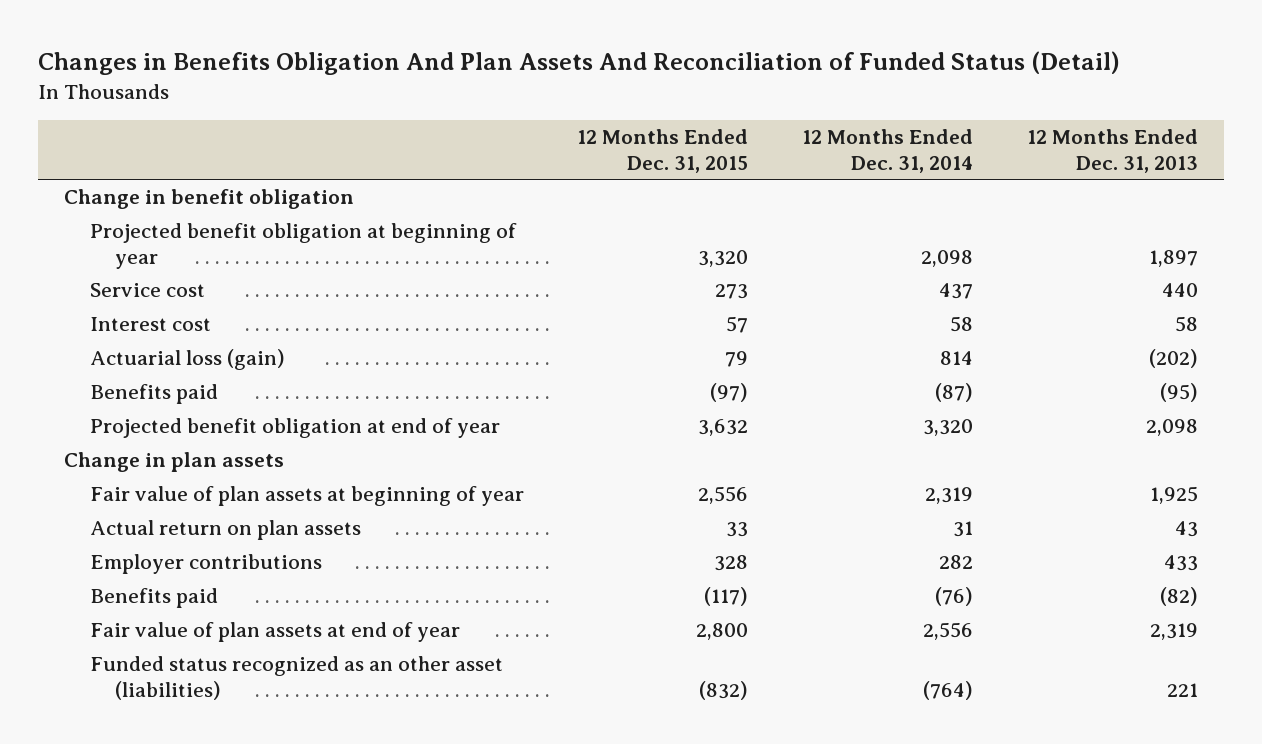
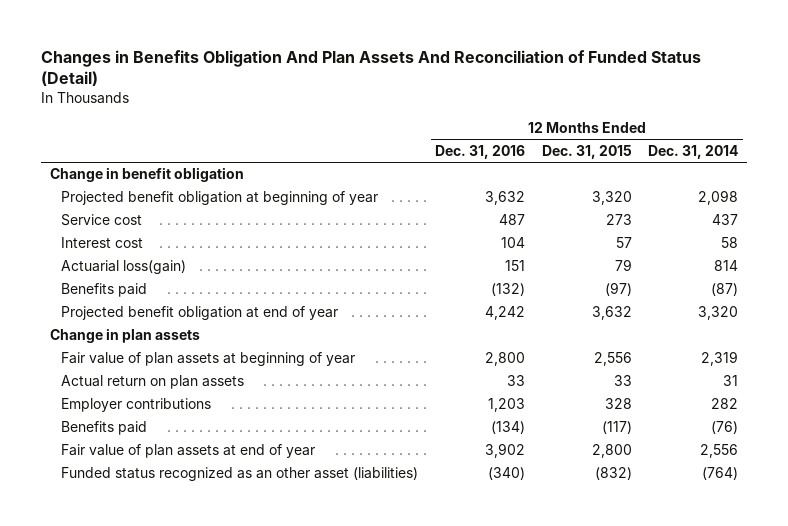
- | 12 Months Ended Dec. 31, 2015 | 12 Months Ended Dec. 31, 2014 | 12 Months Ended Dec. 31, 2013
+ | 12 Months Ended Dec. 31, 2016 | 12 Months Ended Dec. 31, 2015 | 12 Months Ended Dec. 31, 2014
- Actuarial loss (gain) | 79 | 814 | (202)
+ Actuarial loss(gain) | 151 | 79 | 814

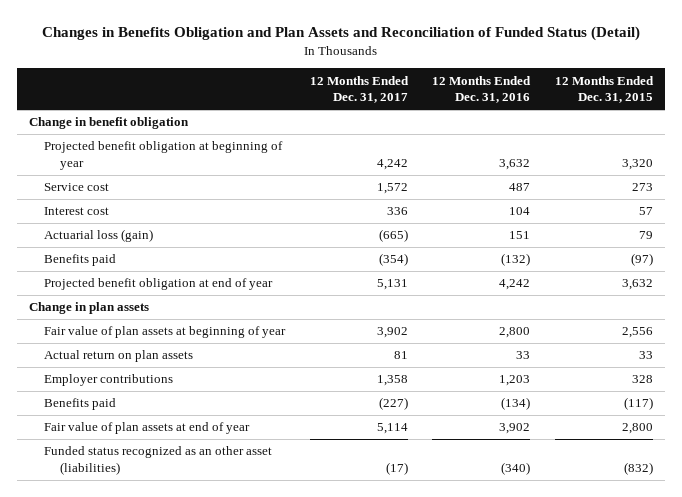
- Changes in Benefits Obligation And Plan Assets And Reconciliation of Funded Status (Detail)
+ Changes in Benefits Obligation and Plan Assets and Reconciliation of Funded Status (Detail)
- | 12 Months Ended Dec. 31, 2016 | 12 Months Ended Dec. 31, 2015 | 12 Months Ended Dec. 31, 2014
+ | 12 Months Ended Dec. 31, 2017 | 12 Months Ended Dec. 31, 2016 | 12 Months Ended Dec. 31, 2015
- Actuarial loss(gain) | 151 | 79 | 814
+ Actuarial loss (gain) | (665) | 151 | 79

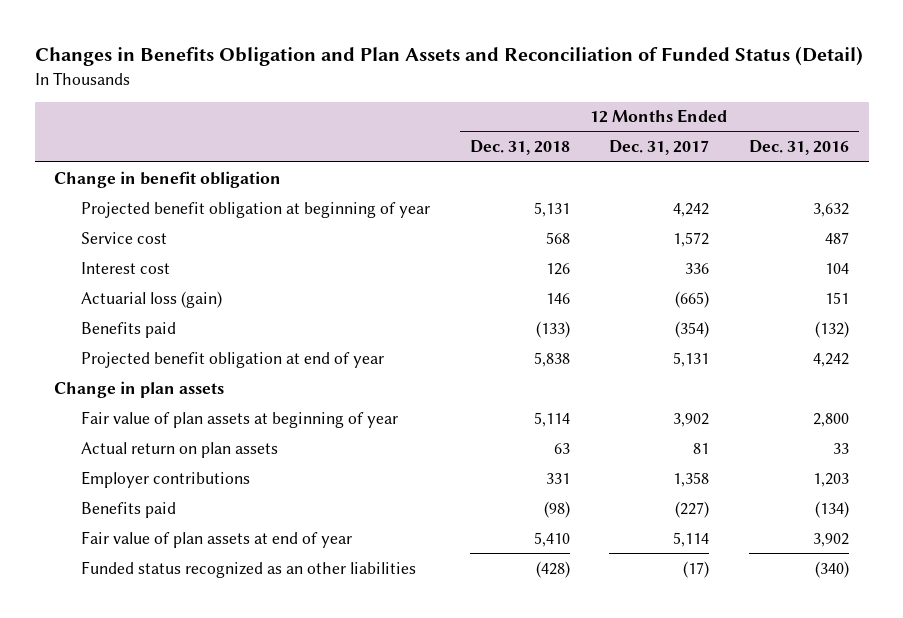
- | 12 Months Ended Dec. 31, 2017 | 12 Months Ended Dec. 31, 2016 | 12 Months Ended Dec. 31, 2015
+ | 12 Months Ended Dec. 31, 2018 | 12 Months Ended Dec. 31, 2017 | 12 Months Ended Dec. 31, 2016
- Funded status recognized as an other asset (liabilities) | (17) | (340) | (832)
+ Funded status recognized as an other liabilities | (428) | (17) | (340)

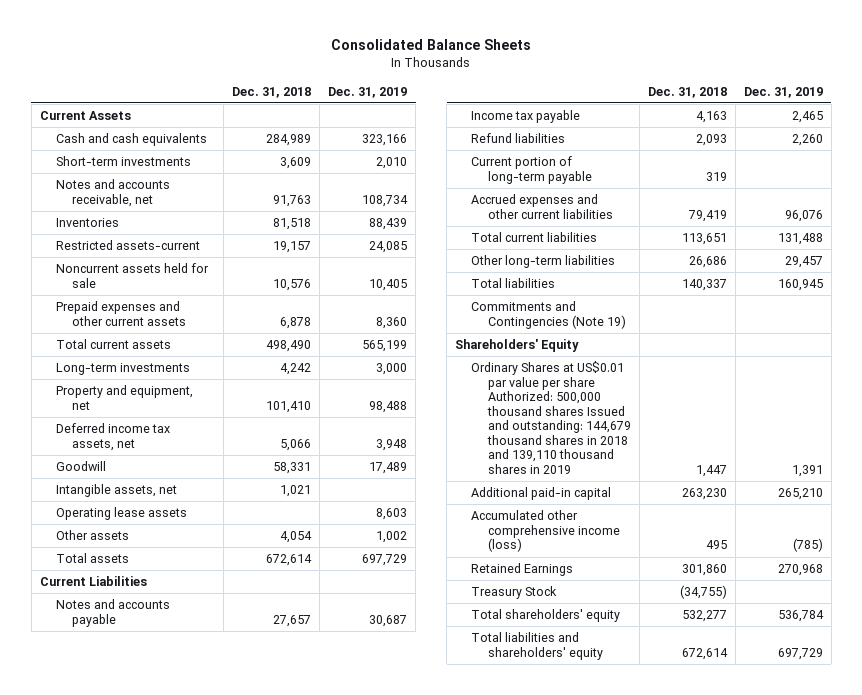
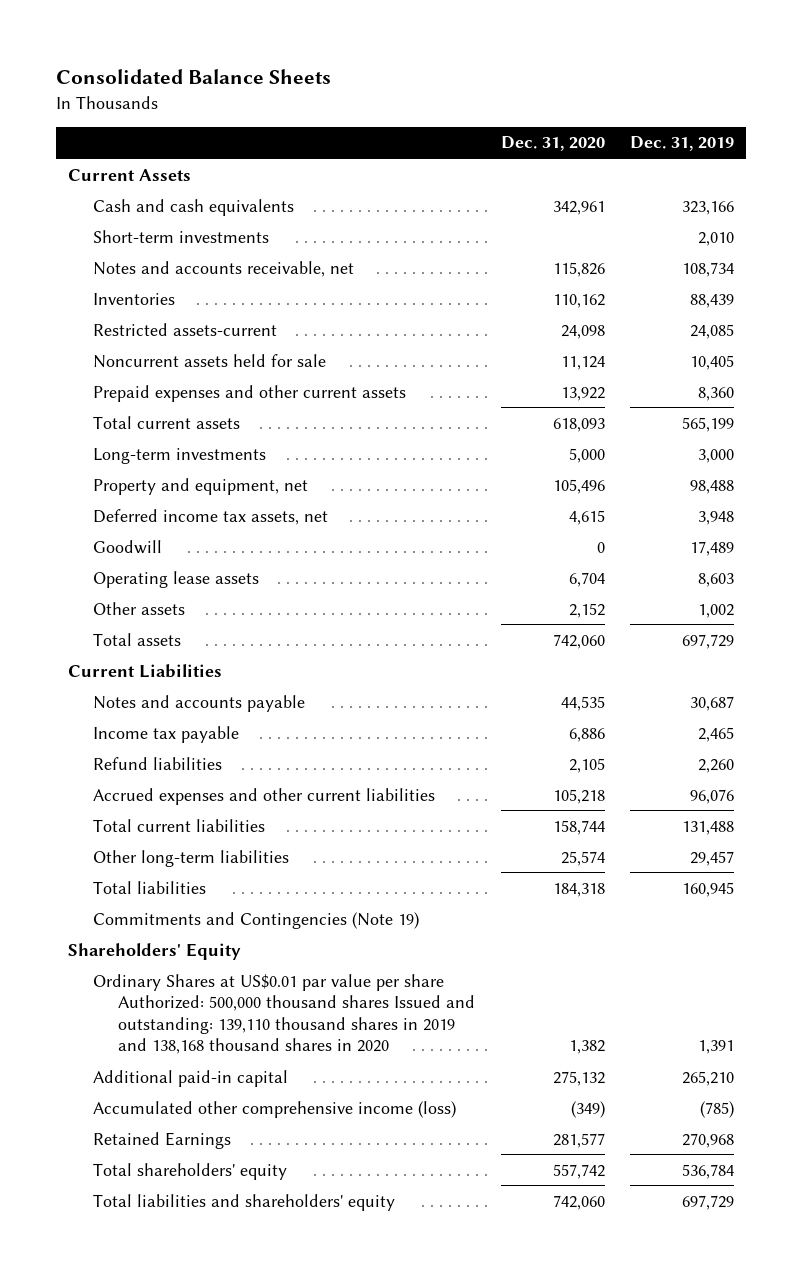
- | Dec. 31, 2018 | Dec. 31, 2019
+ | Dec. 31, 2020 | Dec. 31, 2019
- Intangible assets, net | 1,021 |
- Current portion of long-term payable | 319 |
- Ordinary Shares at US$0.01 par value per share Authorized: 500,000 thousand shares Issued and outstanding: 144,679 thousand shares in 2018 and 139,110 thousand shares in 2019 | 1,447 | 1,391
+ Ordinary Shares at US$0.01 par value per share Authorized: 500,000 thousand shares Issued and outstanding: 139,110 thousand shares in 2019 and 138,168 thousand shares in 2020 | 1,382 | 1,391
- Treasury Stock | (34,755) |

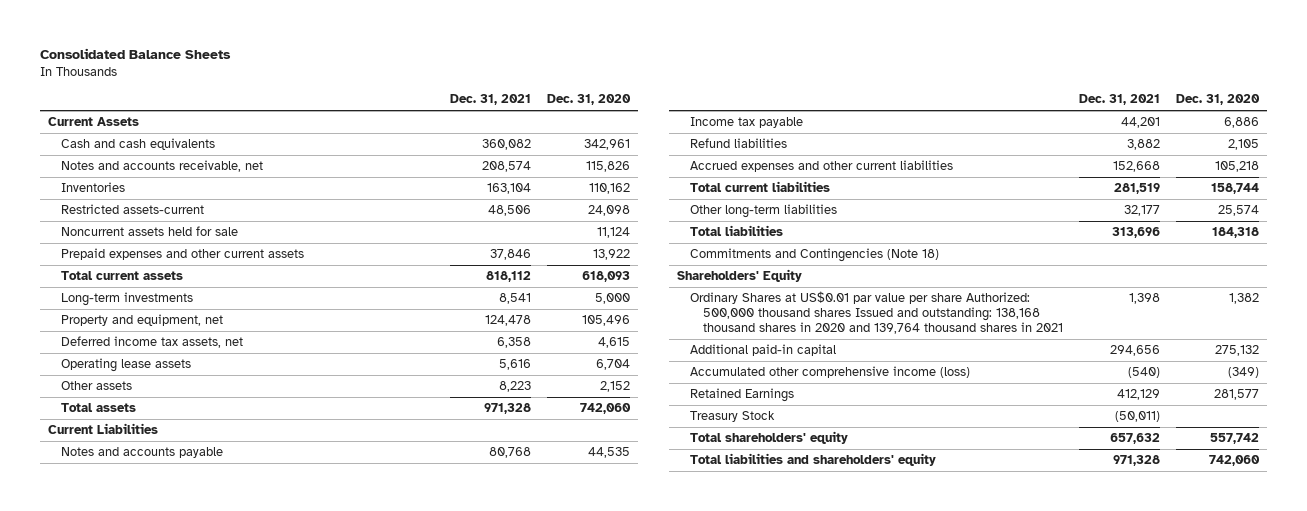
- | Dec. 31, 2020 | Dec. 31, 2019
+ | Dec. 31, 2021 | Dec. 31, 2020
- Short-term investments | | 2,010
- Goodwill | 0 | 17,489
- Commitments and Contingencies (Note 19)
+ Commitments and Contingencies (Note 18)
- Ordinary Shares at US$0.01 par value per share Authorized: 500,000 thousand shares Issued and outstanding: 139,110 thousand shares in 2019 and 138,168 thousand shares in 2020 | 1,382 | 1,391
+ Ordinary Shares at US$0.01 par value per share Authorized: 500,000 thousand shares Issued and outstanding: 138,168 thousand shares in 2020 and 139,764 thousand shares in 2021 | 1,398 | 1,382
+ Treasury Stock | (50,011) |

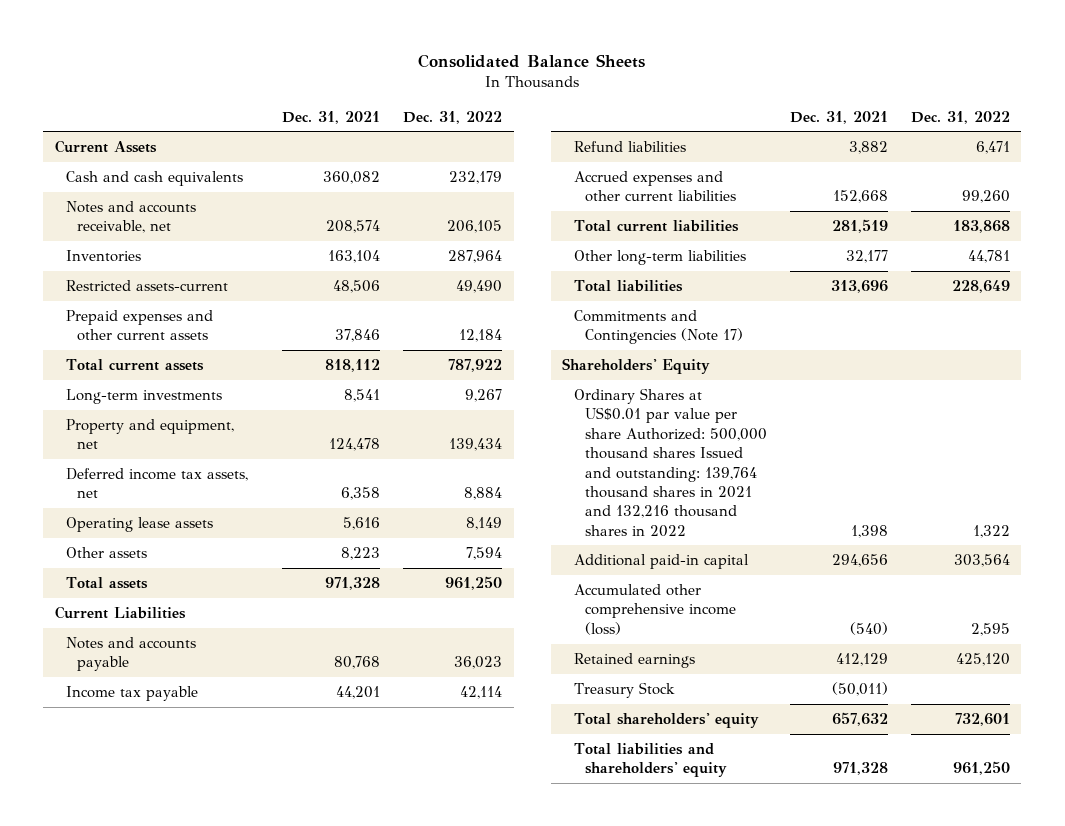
- | Dec. 31, 2021 | Dec. 31, 2020
+ | Dec. 31, 2021 | Dec. 31, 2022
- Noncurrent assets held for sale | | 11,124
- Commitments and Contingencies (Note 18)
+ Commitments and Contingencies (Note 17)
- Ordinary Shares at US$0.01 par value per share Authorized: 500,000 thousand shares Issued and outstanding: 138,168 thousand shares in 2020 and 139,764 thousand shares in 2021 | 1,398 | 1,382
+ Ordinary Shares at US$0.01 par value per share Authorized: 500,000 thousand shares Issued and outstanding: 139,764 thousand shares in 2021 and 132,216 thousand shares in 2022 | 1,398 | 1,322
- Retained Earnings | 412,129 | 281,577
+ Retained earnings | 412,129 | 425,120

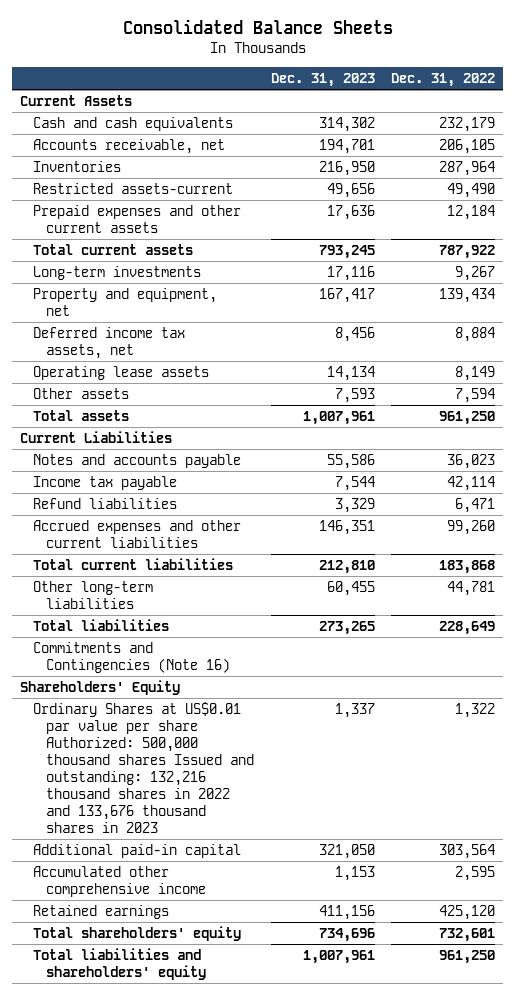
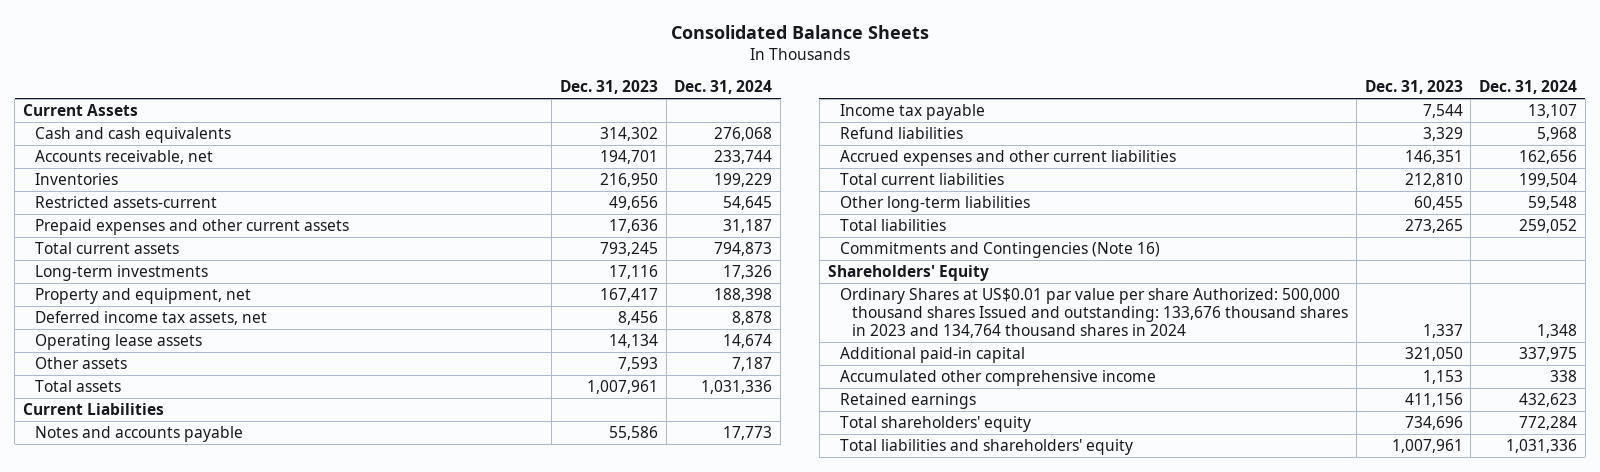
- | Dec. 31, 2023 | Dec. 31, 2022
+ | Dec. 31, 2023 | Dec. 31, 2024
- Ordinary Shares at US$0.01 par value per share Authorized: 500,000 thousand shares Issued and outstanding: 132,216 thousand shares in 2022 and 133,676 thousand shares in 2023 | 1,337 | 1,322
+ Ordinary Shares at US$0.01 par value per share Authorized: 500,000 thousand shares Issued and outstanding: 133,676 thousand shares in 2023 and 134,764 thousand shares in 2024 | 1,337 | 1,348

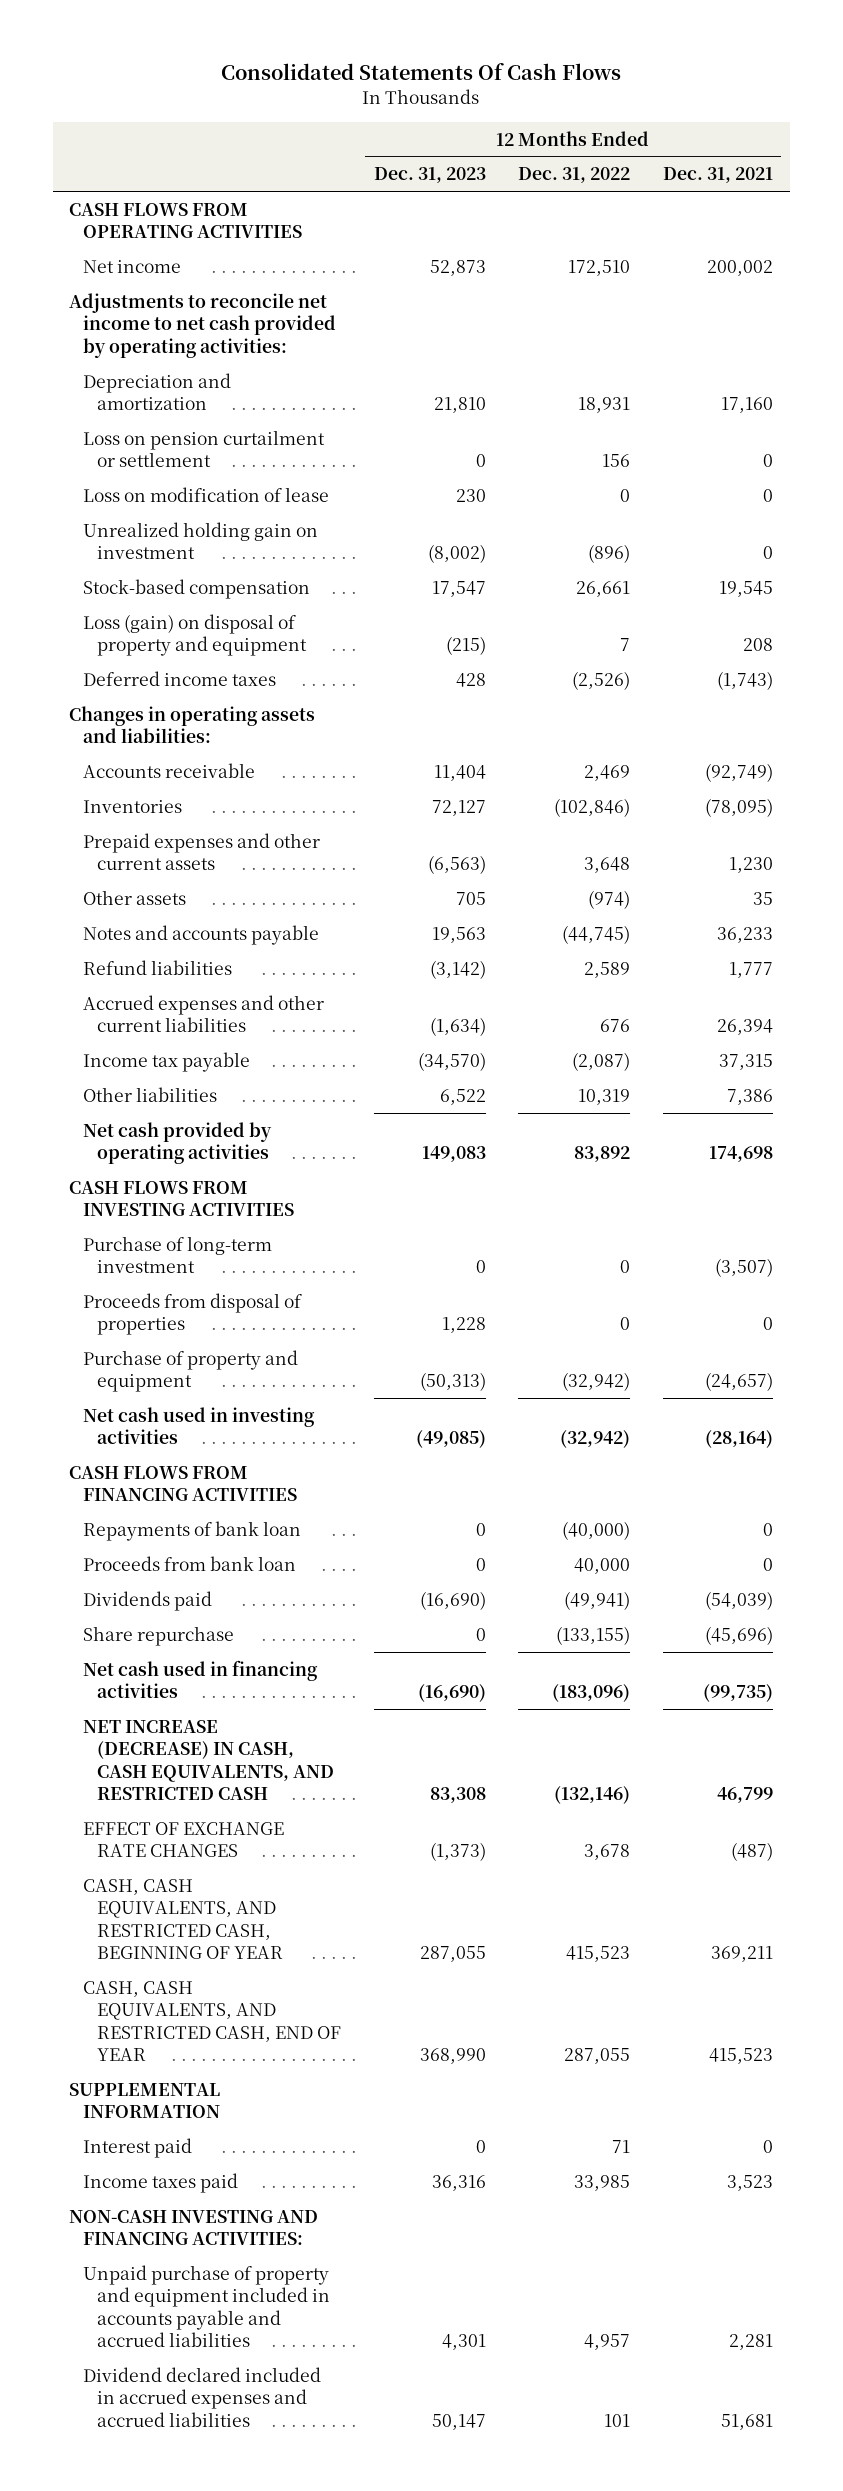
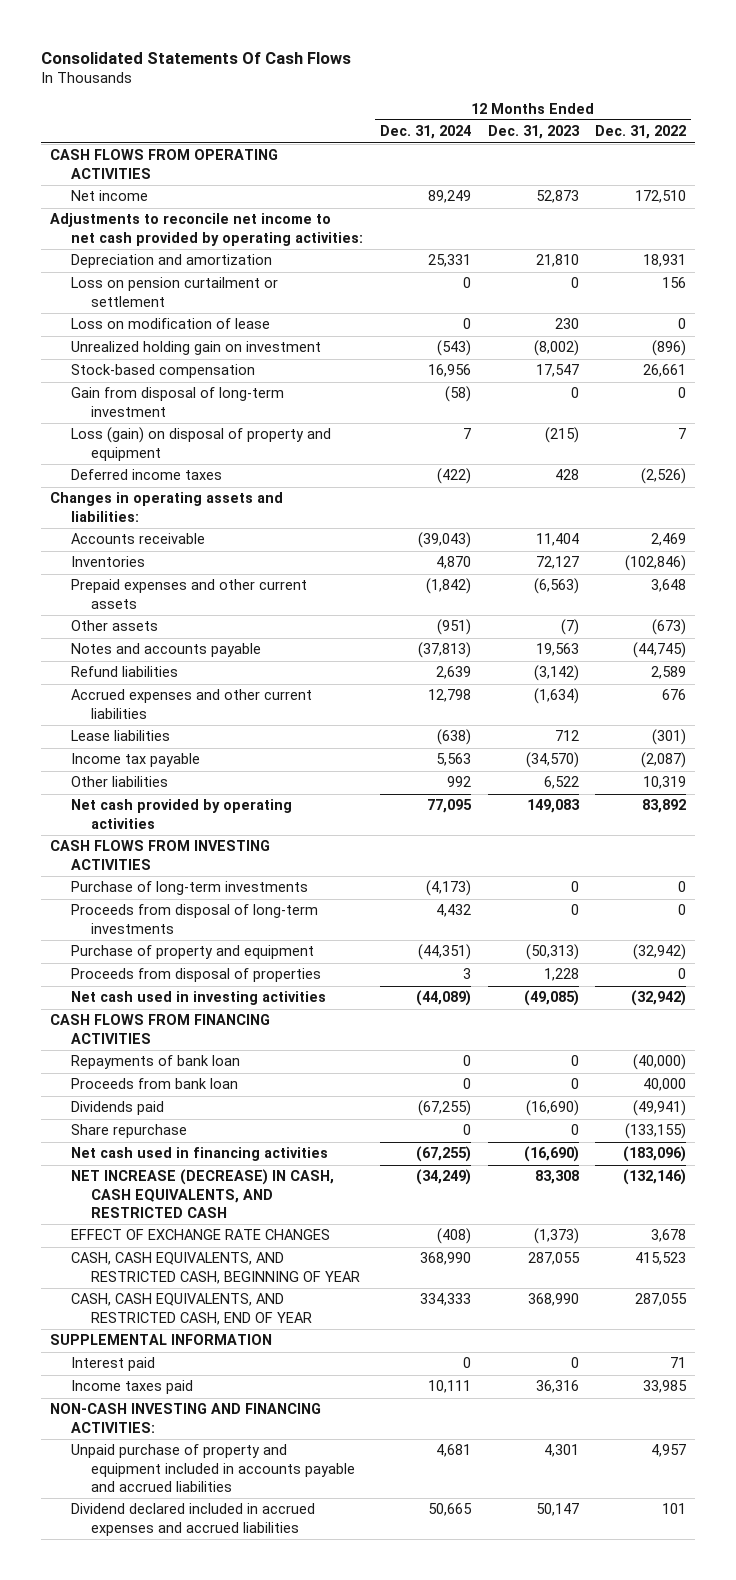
- | 12 Months Ended Dec. 31, 2023 | 12 Months Ended Dec. 31, 2022 | 12 Months Ended Dec. 31, 2021
+ | 12 Months Ended Dec. 31, 2024 | 12 Months Ended Dec. 31, 2023 | 12 Months Ended Dec. 31, 2022
+ Gain from disposal of long-term investment | (58) | 0 | 0
- Other assets | 705 | (974) | 35
+ Other assets | (951) | (7) | (673)
+ Lease liabilities | (638) | 712 | (301)
- Purchase of long-term investment | 0 | 0 | (3,507)
+ Purchase of long-term investments | (4,173) | 0 | 0
+ Proceeds from disposal of long-term investments | 4,432 | 0 | 0
moved down: Proceeds from disposal of properties | 3 | 1,228 | 0

